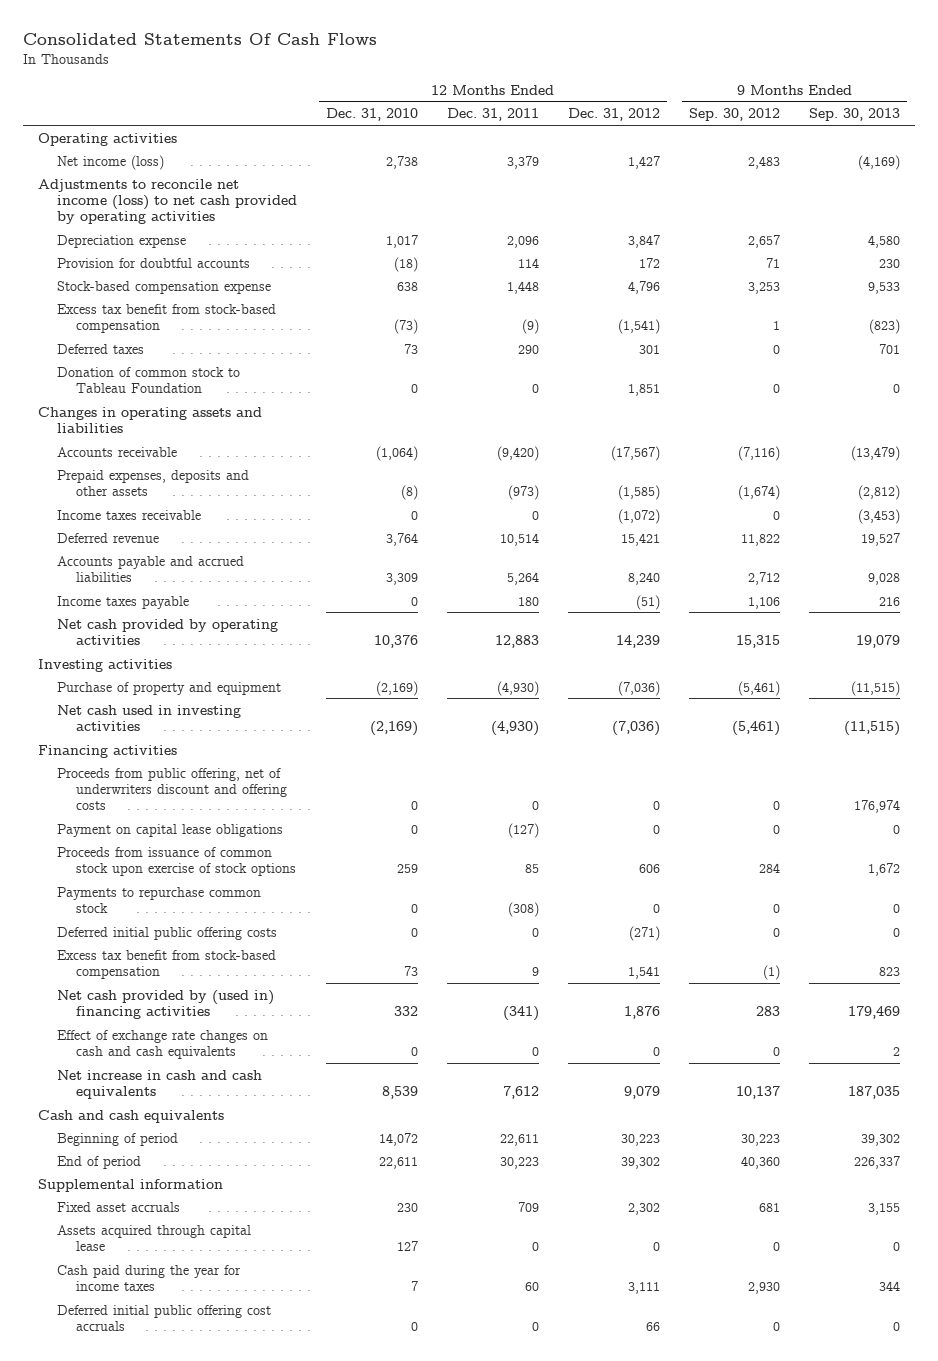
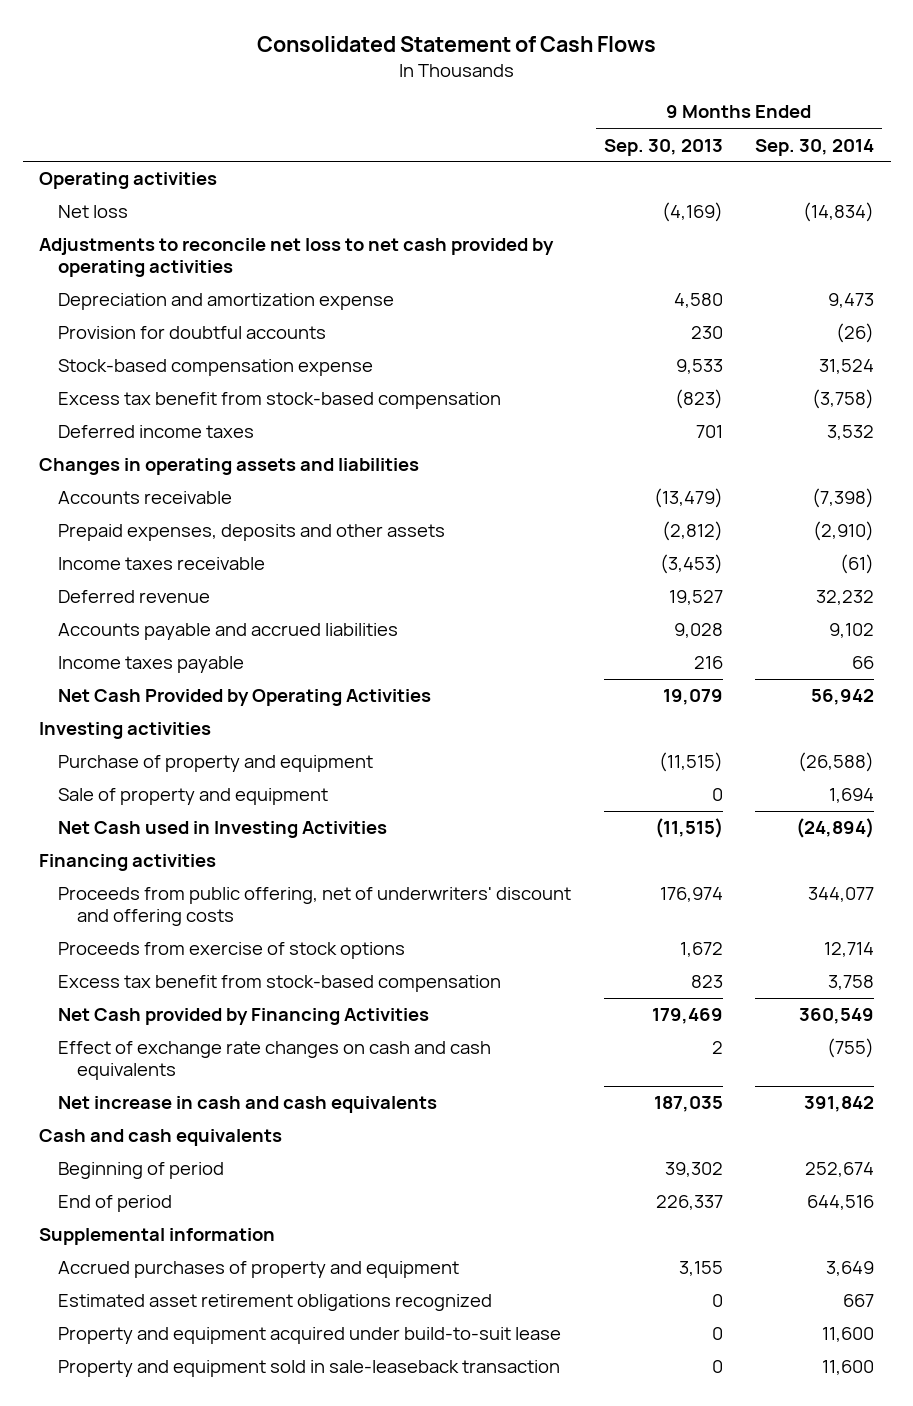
- Consolidated Statements Of Cash Flows
+ Consolidated Statement of Cash Flows
- | 12 Months Ended Dec. 31, 2010 | 12 Months Ended Dec. 31, 2011 | 12 Months Ended Dec. 31, 2012 | 9 Months Ended Sep. 30, 2012 | 9 Months Ended Sep. 30, 2013
+ | 9 Months Ended Sep. 30, 2013 | 9 Months Ended Sep. 30, 2014
- Net income (loss) | 2,738 | 3,379 | 1,427 | 2,483 | (4,169)
- Adjustments to reconcile net income (loss) to net cash provided by operating activities
- Depreciation expense | 1,017 | 2,096 | 3,847 | 2,657 | 4,580
+ Net loss | (4,169) | (14,834)
+ Adjustments to reconcile net loss to net cash provided by operating activities
+ Depreciation and amortization expense | 4,580 | 9,473
- Deferred taxes | 73 | 290 | 301 | 0 | 701
- Donation of common stock to Tableau Foundation | 0 | 0 | 1,851 | 0 | 0
+ Deferred income taxes | 701 | 3,532
- Net cash provided by operating activities | 10,376 | 12,883 | 14,239 | 15,315 | 19,079
+ Net Cash Provided by Operating Activities | 19,079 | 56,942
- Net cash used in investing activities | (2,169) | (4,930) | (7,036) | (5,461) | (11,515)
+ Sale of property and equipment | 0 | 1,694
+ Net Cash used in Investing Activities | (11,515) | (24,894)
- Proceeds from public offering, net of underwriters discount and offering costs | 0 | 0 | 0 | 0 | 176,974
- Payment on capital lease obligations | 0 | (127) | 0 | 0 | 0
- Proceeds from issuance of common stock upon exercise of stock options | 259 | 85 | 606 | 284 | 1,672
- Payments to repurchase common stock | 0 | (308) | 0 | 0 | 0
- Deferred initial public offering costs | 0 | 0 | (271) | 0 | 0
+ Proceeds from public offering, net of underwriters' discount and offering costs | 176,974 | 344,077
+ Proceeds from exercise of stock options | 1,672 | 12,714
- Net cash provided by (used in) financing activities | 332 | (341) | 1,876 | 283 | 179,469
+ Net Cash provided by Financing Activities | 179,469 | 360,549
- Fixed asset accruals | 230 | 709 | 2,302 | 681 | 3,155
- Assets acquired through capital lease | 127 | 0 | 0 | 0 | 0
- Cash paid during the year for income taxes | 7 | 60 | 3,111 | 2,930 | 344
- Deferred initial public offering cost accruals | 0 | 0 | 66 | 0 | 0
+ Accrued purchases of property and equipment | 3,155 | 3,649
+ Estimated asset retirement obligations recognized | 0 | 667
+ Property and equipment acquired under build-to-suit lease | 0 | 11,600
+ Property and equipment sold in sale-leaseback transaction | 0 | 11,600

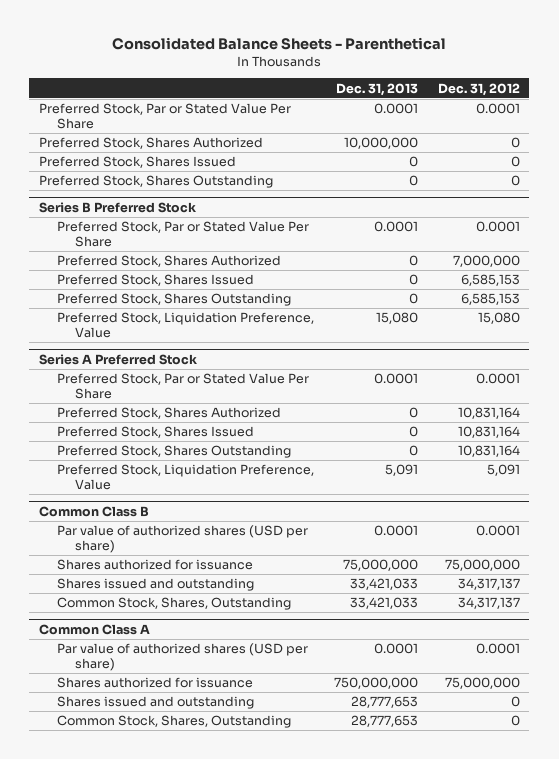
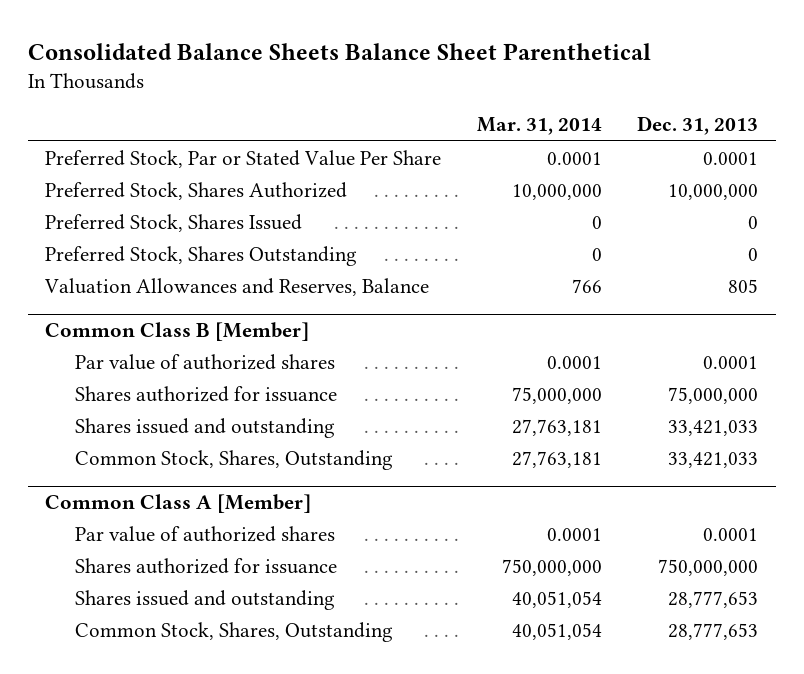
- Consolidated Balance Sheets - Parenthetical
+ Consolidated Balance Sheets Balance Sheet Parenthetical
- | Dec. 31, 2013 | Dec. 31, 2012
+ | Mar. 31, 2014 | Dec. 31, 2013
- Series B Preferred Stock
- Preferred Stock, Par or Stated Value Per Share | 0.0001 | 0.0001
- Preferred Stock, Shares Authorized | 0 | 7,000,000
- Preferred Stock, Shares Issued | 0 | 6,585,153
- Preferred Stock, Shares Outstanding | 0 | 6,585,153
- Preferred Stock, Liquidation Preference, Value | 15,080 | 15,080
- Series A Preferred Stock
- Preferred Stock, Par or Stated Value Per Share | 0.0001 | 0.0001
- Preferred Stock, Shares Authorized | 0 | 10,831,164
- Preferred Stock, Shares Issued | 0 | 10,831,164
- Preferred Stock, Shares Outstanding | 0 | 10,831,164
- Preferred Stock, Liquidation Preference, Value | 5,091 | 5,091
- Common Class B
- Par value of authorized shares (USD per share) | 0.0001 | 0.0001
+ Valuation Allowances and Reserves, Balance | 766 | 805
+ Common Class B [Member]
+ Par value of authorized shares | 0.0001 | 0.0001
- Common Class A
- Par value of authorized shares (USD per share) | 0.0001 | 0.0001
+ Common Class A [Member]
+ Par value of authorized shares | 0.0001 | 0.0001

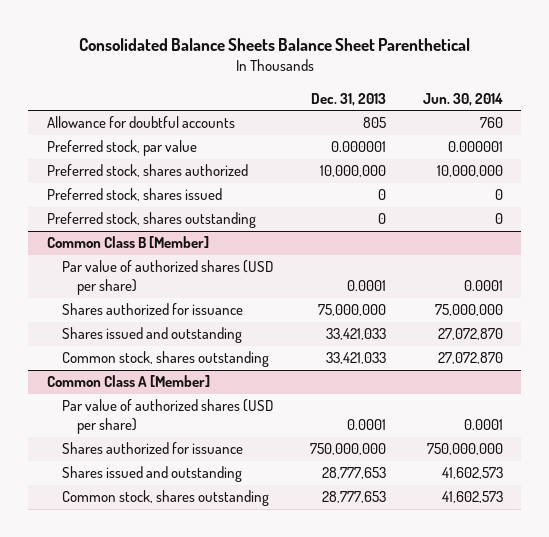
- | Mar. 31, 2014 | Dec. 31, 2013
+ | Dec. 31, 2013 | Jun. 30, 2014
- Preferred Stock, Par or Stated Value Per Share | 0.0001 | 0.0001
- Preferred Stock, Shares Authorized | 10,000,000 | 10,000,000
- Preferred Stock, Shares Issued | 0 | 0
- Preferred Stock, Shares Outstanding | 0 | 0
- Valuation Allowances and Reserves, Balance | 766 | 805
+ Allowance for doubtful accounts | 805 | 760
+ Preferred stock, par value | 0.000001 | 0.000001
+ Preferred stock, shares authorized | 10,000,000 | 10,000,000
+ Preferred stock, shares issued | 0 | 0
+ Preferred stock, shares outstanding | 0 | 0
@ Common Class B [Member]
- Par value of authorized shares | 0.0001 | 0.0001
+ Par value of authorized shares (USD per share) | 0.0001 | 0.0001
- Common Stock, Shares, Outstanding | 27,763,181 | 33,421,033
+ Common stock, shares outstanding | 33,421,033 | 27,072,870
@ Common Class A [Member]
- Par value of authorized shares | 0.0001 | 0.0001
+ Par value of authorized shares (USD per share) | 0.0001 | 0.0001
- Common Stock, Shares, Outstanding | 40,051,054 | 28,777,653
+ Common stock, shares outstanding | 28,777,653 | 41,602,573

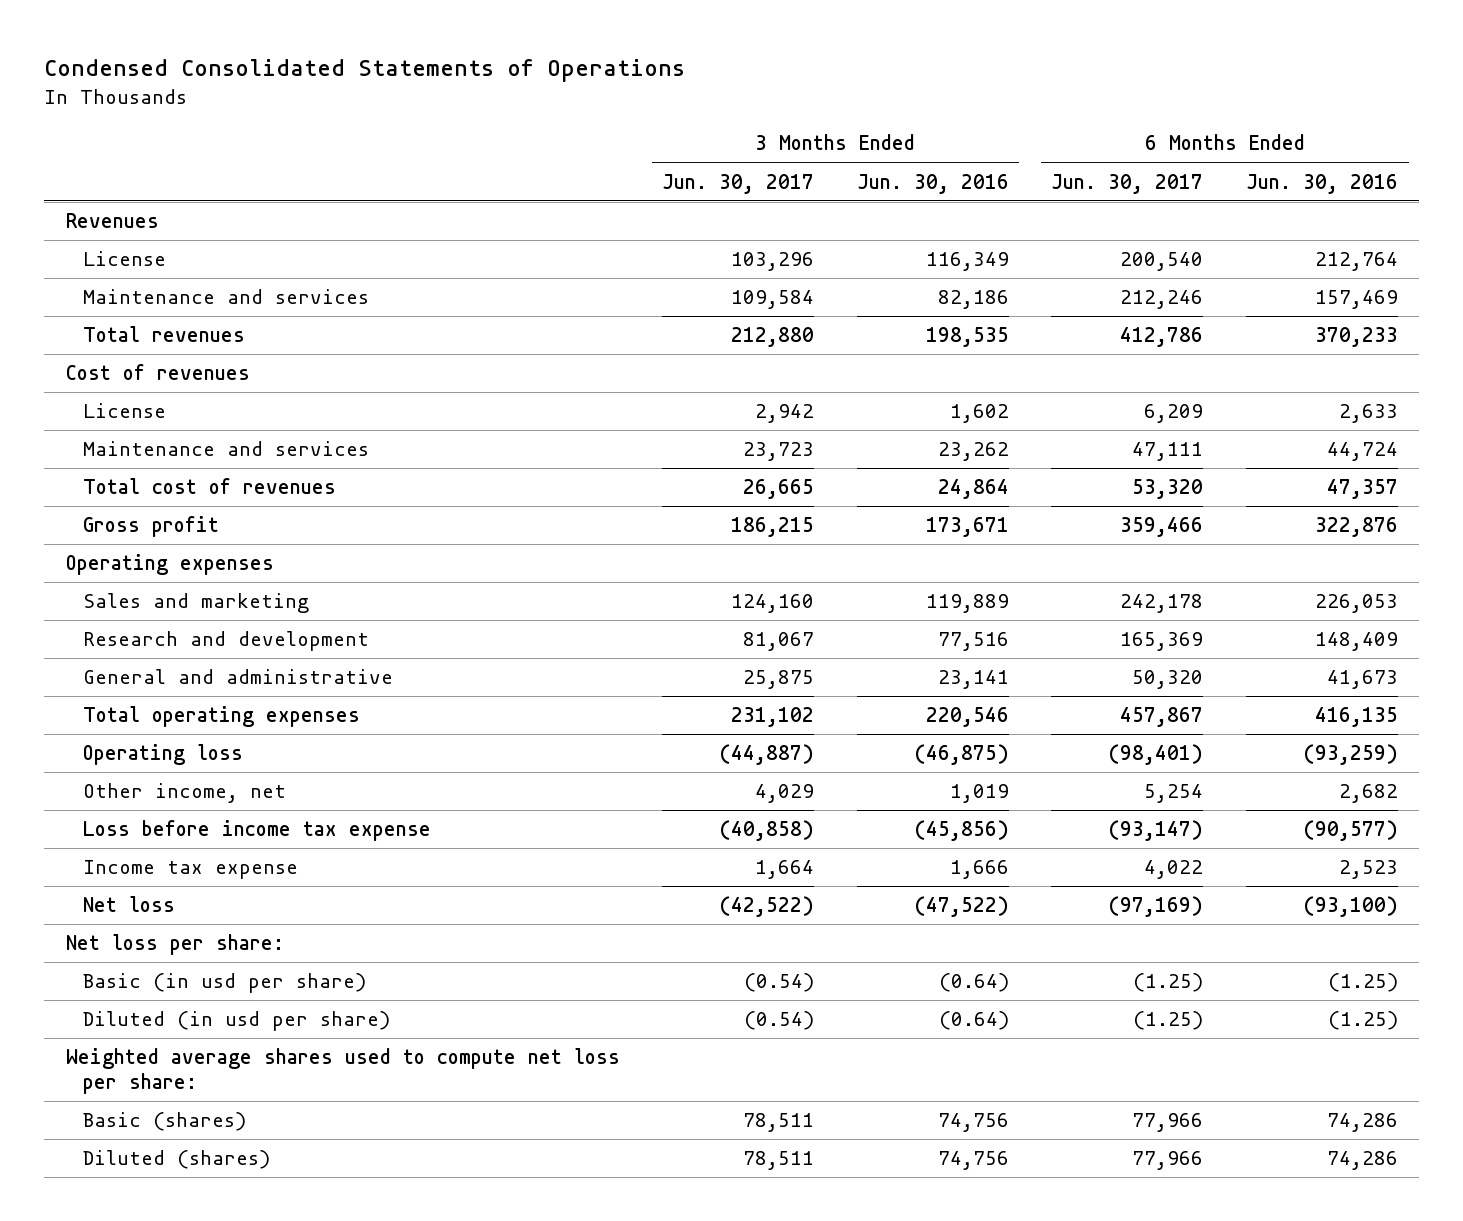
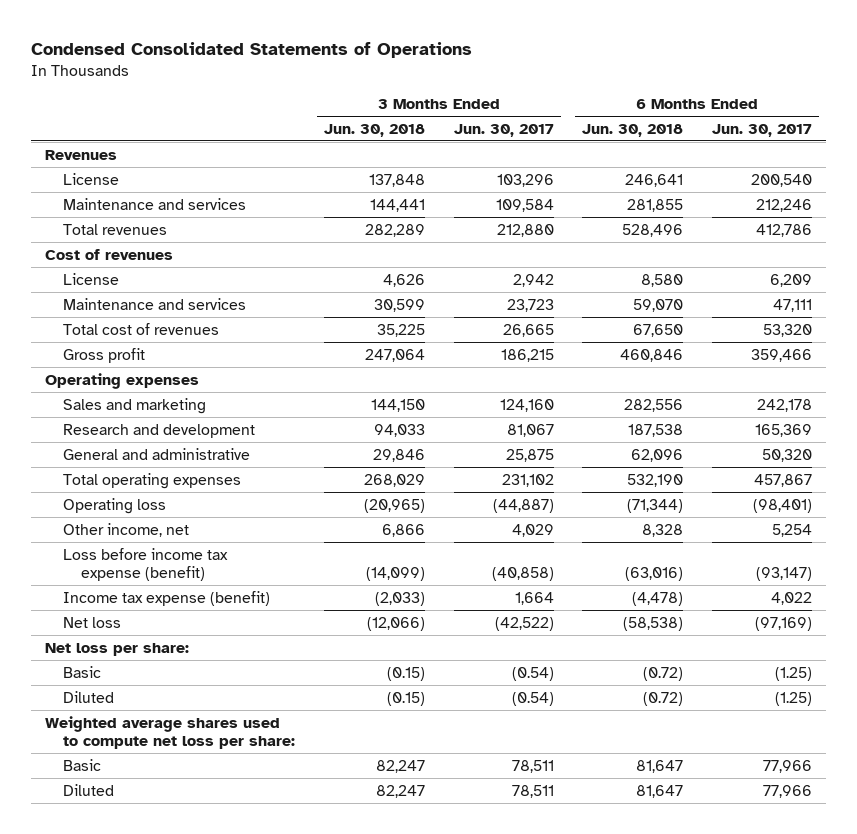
- | 3 Months Ended Jun. 30, 2017 | 3 Months Ended Jun. 30, 2016 | 6 Months Ended Jun. 30, 2017 | 6 Months Ended Jun. 30, 2016
+ | 3 Months Ended Jun. 30, 2018 | 3 Months Ended Jun. 30, 2017 | 6 Months Ended Jun. 30, 2018 | 6 Months Ended Jun. 30, 2017
- Loss before income tax expense | (40,858) | (45,856) | (93,147) | (90,577)
- Income tax expense | 1,664 | 1,666 | 4,022 | 2,523
+ Loss before income tax expense (benefit) | (14,099) | (40,858) | (63,016) | (93,147)
+ Income tax expense (benefit) | (2,033) | 1,664 | (4,478) | 4,022
- Basic (in usd per share) | (0.54) | (0.64) | (1.25) | (1.25)
- Diluted (in usd per share) | (0.54) | (0.64) | (1.25) | (1.25)
+ Basic | (0.15) | (0.54) | (0.72) | (1.25)
+ Diluted | (0.15) | (0.54) | (0.72) | (1.25)
- Basic (shares) | 78,511 | 74,756 | 77,966 | 74,286
- Diluted (shares) | 78,511 | 74,756 | 77,966 | 74,286
+ Basic | 82,247 | 78,511 | 81,647 | 77,966
+ Diluted | 82,247 | 78,511 | 81,647 | 77,966

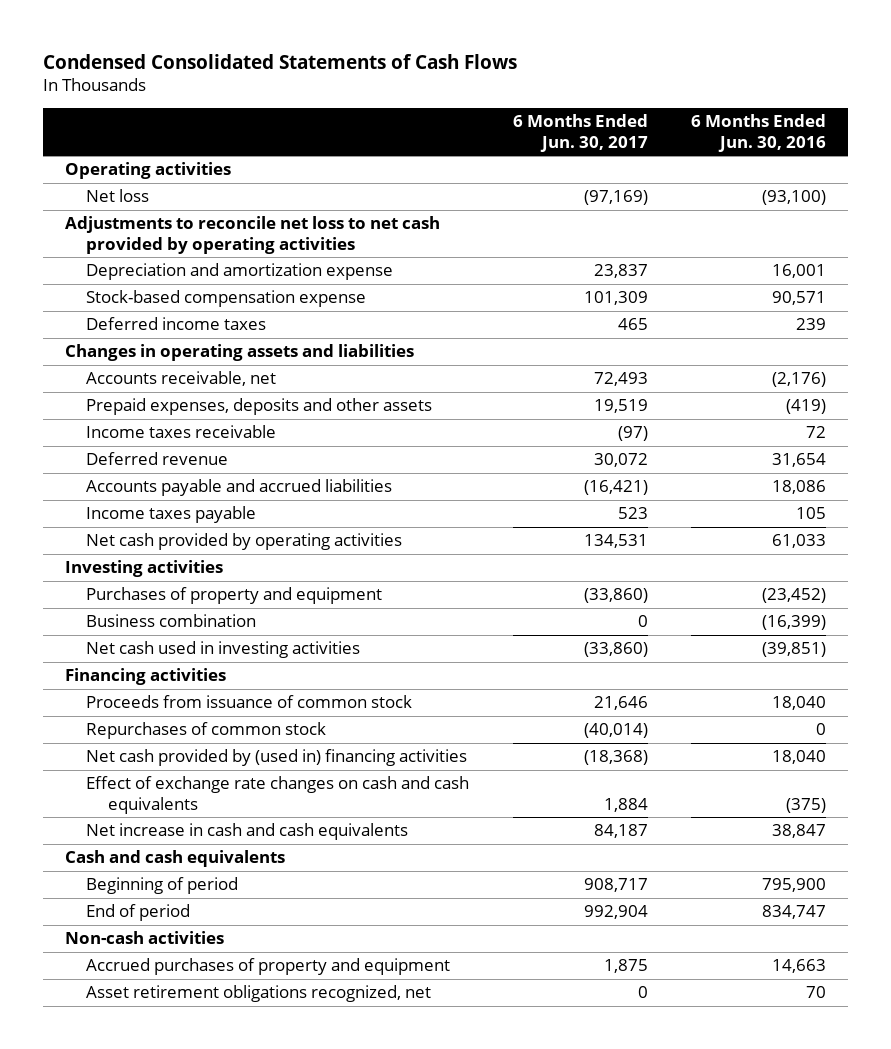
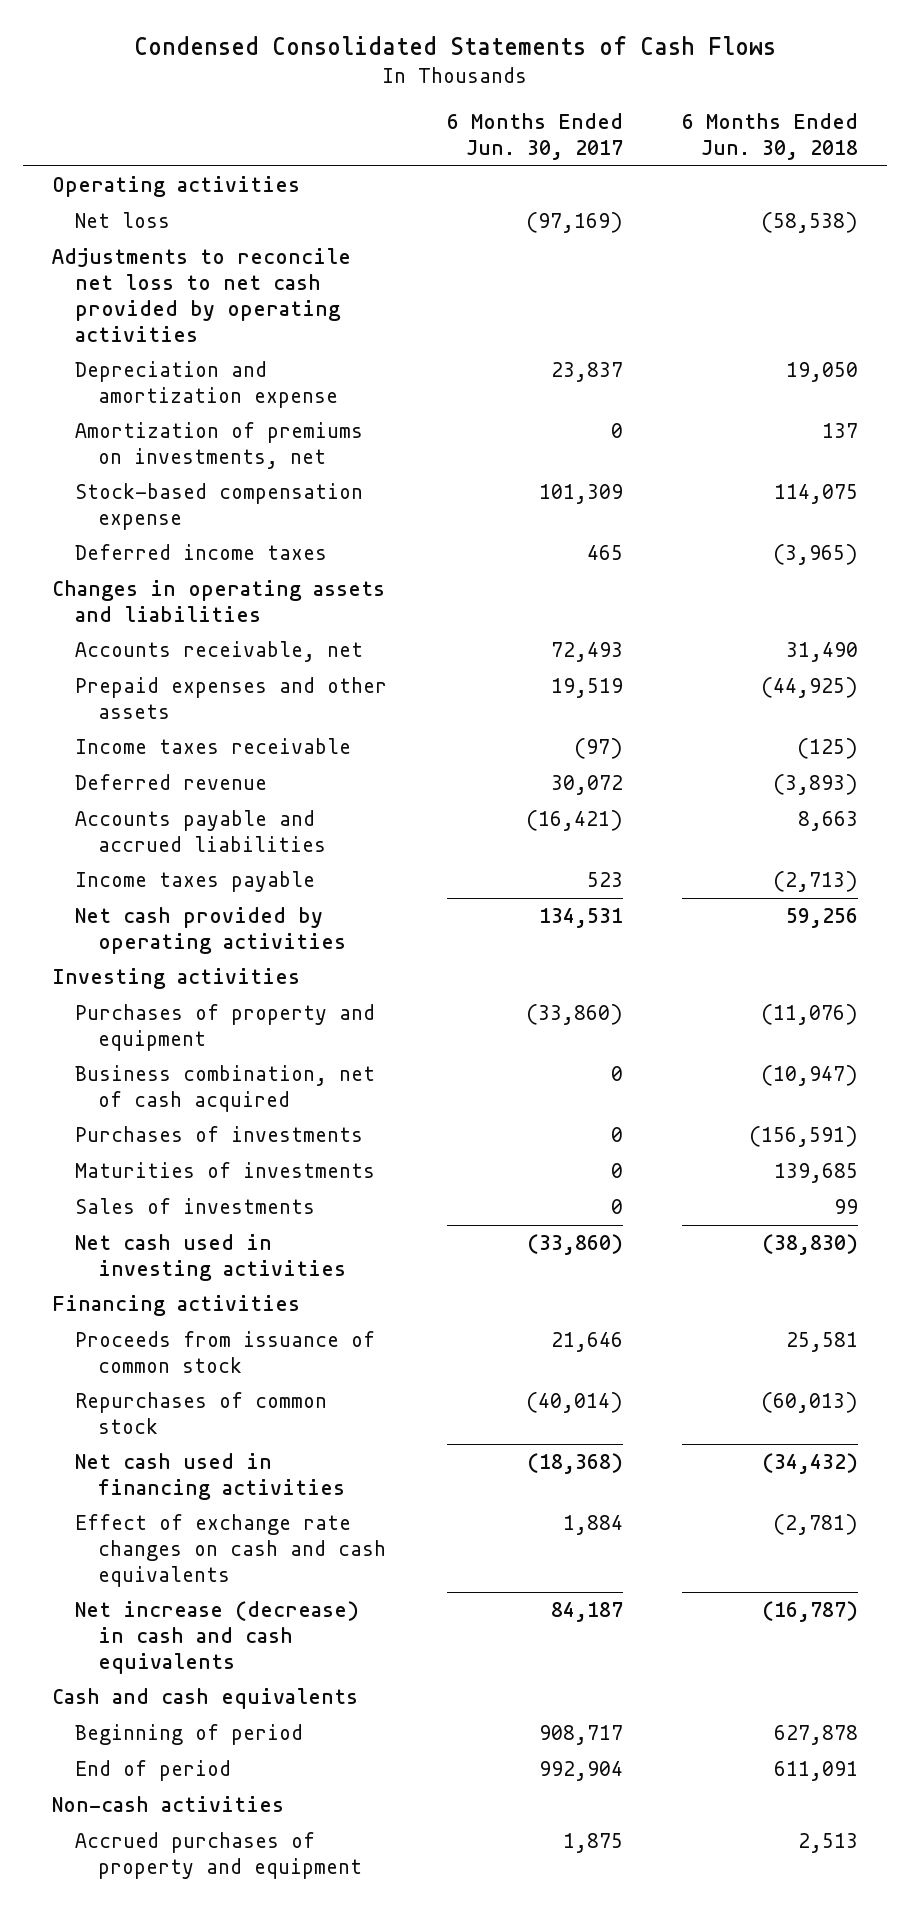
- | 6 Months Ended Jun. 30, 2017 | 6 Months Ended Jun. 30, 2016
+ | 6 Months Ended Jun. 30, 2017 | 6 Months Ended Jun. 30, 2018
+ Amortization of premiums on investments, net | 0 | 137
- Prepaid expenses, deposits and other assets | 19,519 | (419)
+ Prepaid expenses and other assets | 19,519 | (44,925)
- Business combination | 0 | (16,399)
+ Business combination, net of cash acquired | 0 | (10,947)
+ Purchases of investments | 0 | (156,591)
+ Maturities of investments | 0 | 139,685
+ Sales of investments | 0 | 99
- Net cash provided by (used in) financing activities | (18,368) | 18,040
+ Net cash used in financing activities | (18,368) | (34,432)
- Net increase in cash and cash equivalents | 84,187 | 38,847
+ Net increase (decrease) in cash and cash equivalents | 84,187 | (16,787)
- Asset retirement obligations recognized, net | 0 | 70

